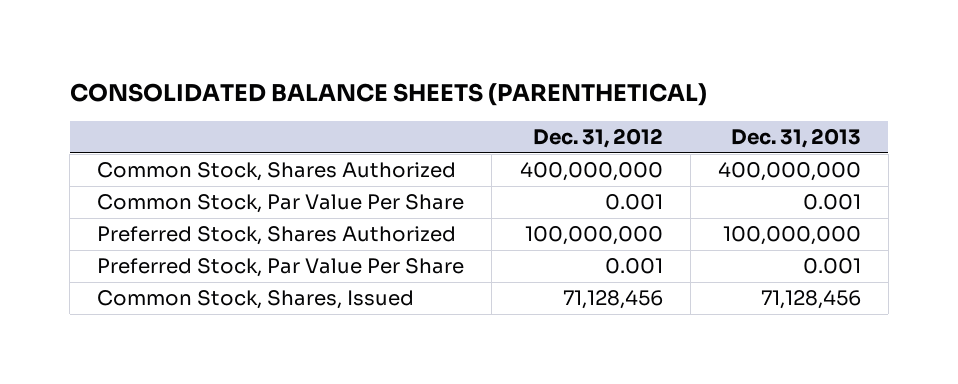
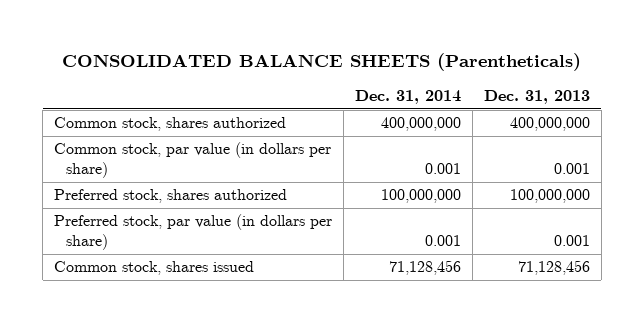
- CONSOLIDATED BALANCE SHEETS (PARENTHETICAL)
+ CONSOLIDATED BALANCE SHEETS (Parentheticals)
- | Dec. 31, 2012 | Dec. 31, 2013
+ | Dec. 31, 2014 | Dec. 31, 2013
- Common Stock, Shares Authorized | 400,000,000 | 400,000,000
- Common Stock, Par Value Per Share | 0.001 | 0.001
- Preferred Stock, Shares Authorized | 100,000,000 | 100,000,000
- Preferred Stock, Par Value Per Share | 0.001 | 0.001
- Common Stock, Shares, Issued | 71,128,456 | 71,128,456
+ Common stock, shares authorized | 400,000,000 | 400,000,000
+ Common stock, par value (in dollars per share) | 0.001 | 0.001
+ Preferred stock, shares authorized | 100,000,000 | 100,000,000
+ Preferred stock, par value (in dollars per share) | 0.001 | 0.001
+ Common stock, shares issued | 71,128,456 | 71,128,456

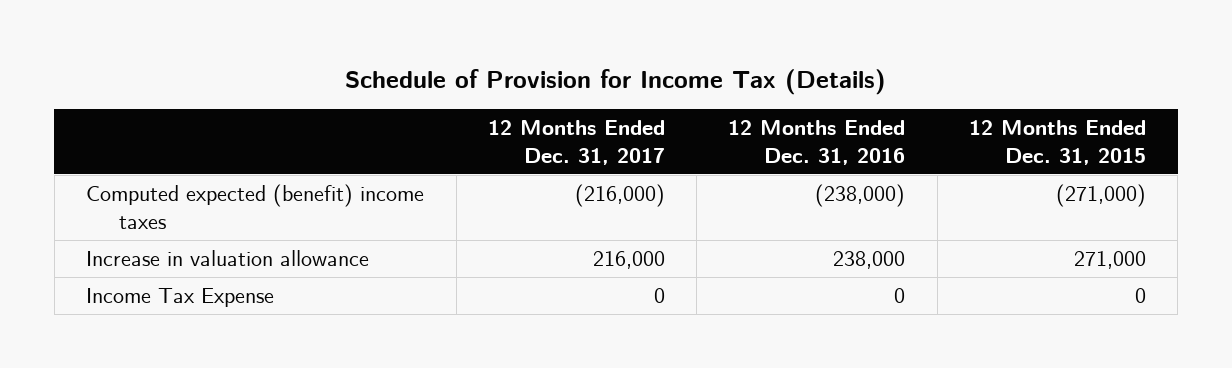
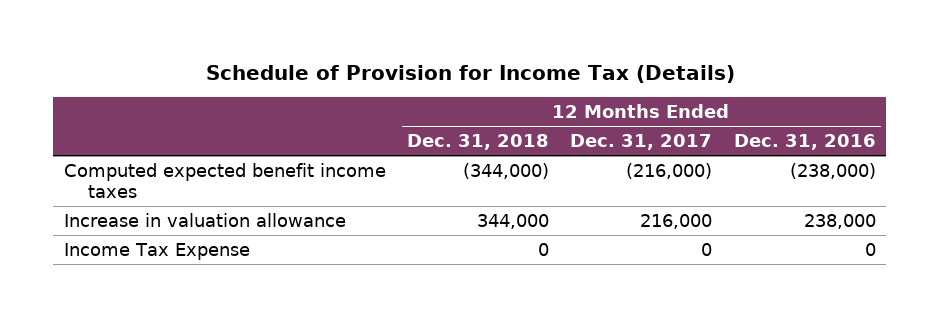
- | 12 Months Ended Dec. 31, 2017 | 12 Months Ended Dec. 31, 2016 | 12 Months Ended Dec. 31, 2015
+ | 12 Months Ended Dec. 31, 2018 | 12 Months Ended Dec. 31, 2017 | 12 Months Ended Dec. 31, 2016
- Computed expected (benefit) income taxes | (216,000) | (238,000) | (271,000)
+ Computed expected benefit income taxes | (344,000) | (216,000) | (238,000)

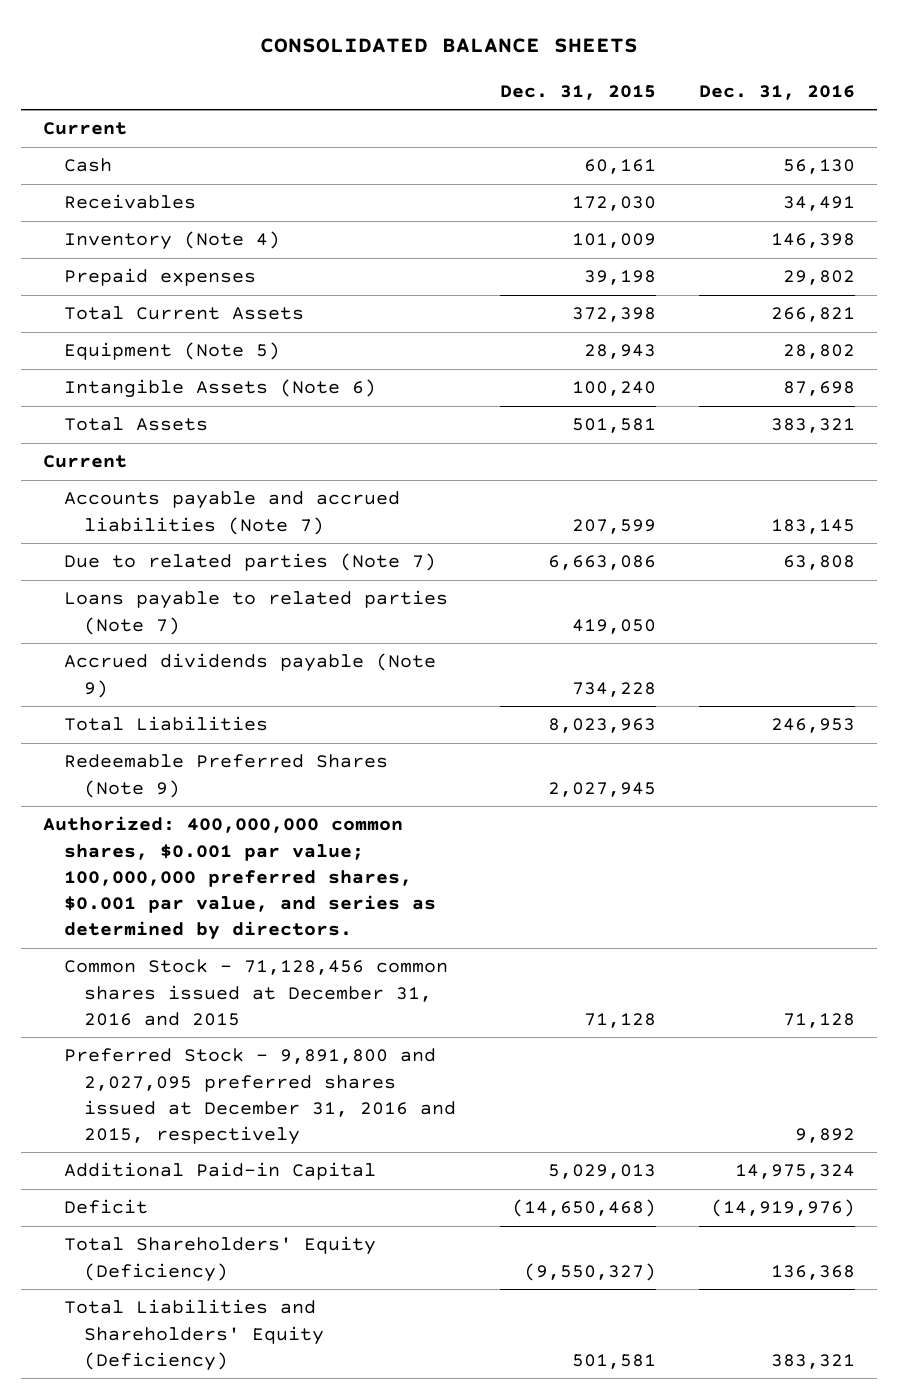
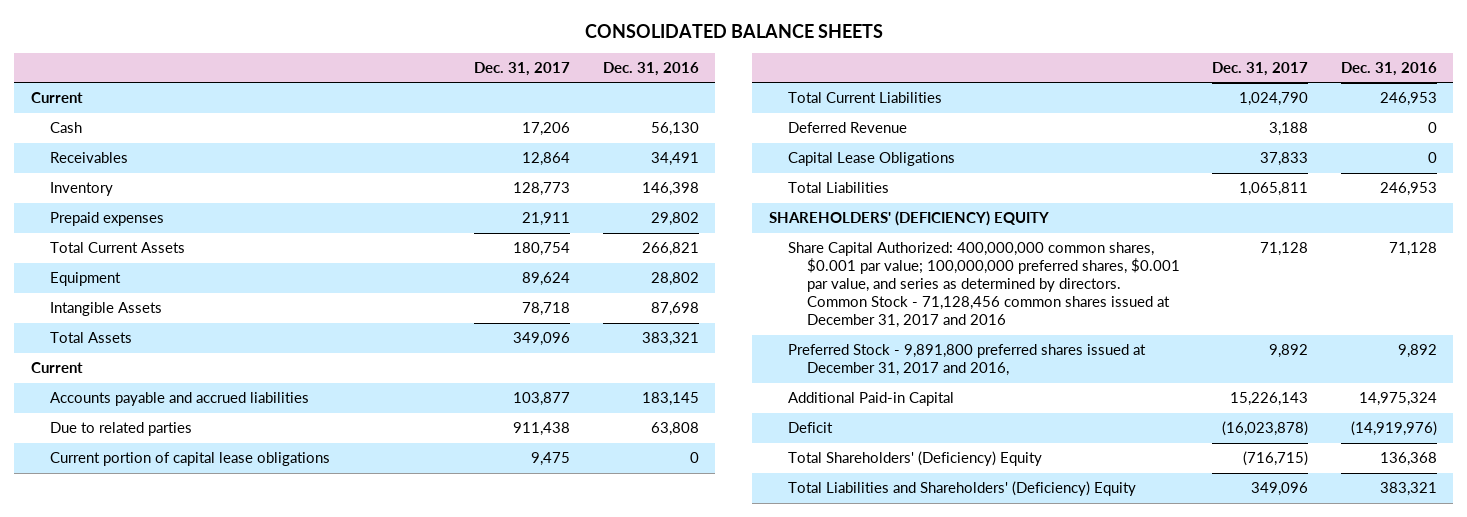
- | Dec. 31, 2015 | Dec. 31, 2016
+ | Dec. 31, 2017 | Dec. 31, 2016
- Inventory (Note 4) | 101,009 | 146,398
+ Inventory | 128,773 | 146,398
- Equipment (Note 5) | 28,943 | 28,802
- Intangible Assets (Note 6) | 100,240 | 87,698
+ Equipment | 89,624 | 28,802
+ Intangible Assets | 78,718 | 87,698
- Accounts payable and accrued liabilities (Note 7) | 207,599 | 183,145
- Due to related parties (Note 7) | 6,663,086 | 63,808
- Loans payable to related parties (Note 7) | 419,050 |
- Accrued dividends payable (Note 9) | 734,228 |
+ Accounts payable and accrued liabilities | 103,877 | 183,145
+ Due to related parties | 911,438 | 63,808
+ Current portion of capital lease obligations | 9,475 | 0
+ Total Current Liabilities | 1,024,790 | 246,953
+ Deferred Revenue | 3,188 | 0
+ Capital Lease Obligations | 37,833 | 0
- Redeemable Preferred Shares (Note 9) | 2,027,945 |
- Authorized: 400,000,000 common shares, $0.001 par value; 100,000,000 preferred shares, $0.001 par value, and series as determined by directors.
- Common Stock - 71,128,456 common shares issued at December 31, 2016 and 2015 | 71,128 | 71,128
- Preferred Stock - 9,891,800 and 2,027,095 preferred shares issued at December 31, 2016 and 2015, respectively | | 9,892
+ SHAREHOLDERS' (DEFICIENCY) EQUITY
+ Share Capital Authorized: 400,000,000 common shares, $0.001 par value; 100,000,000 preferred shares, $0.001 par value, and series as determined by directors. Common Stock - 71,128,456 common shares issued at December 31, 2017 and 2016 | 71,128 | 71,128
+ Preferred Stock - 9,891,800 preferred shares issued at December 31, 2017 and 2016, | 9,892 | 9,892
- Total Shareholders' Equity (Deficiency) | (9,550,327) | 136,368
- Total Liabilities and Shareholders' Equity (Deficiency) | 501,581 | 383,321
+ Total Shareholders' (Deficiency) Equity | (716,715) | 136,368
+ Total Liabilities and Shareholders' (Deficiency) Equity | 349,096 | 383,321

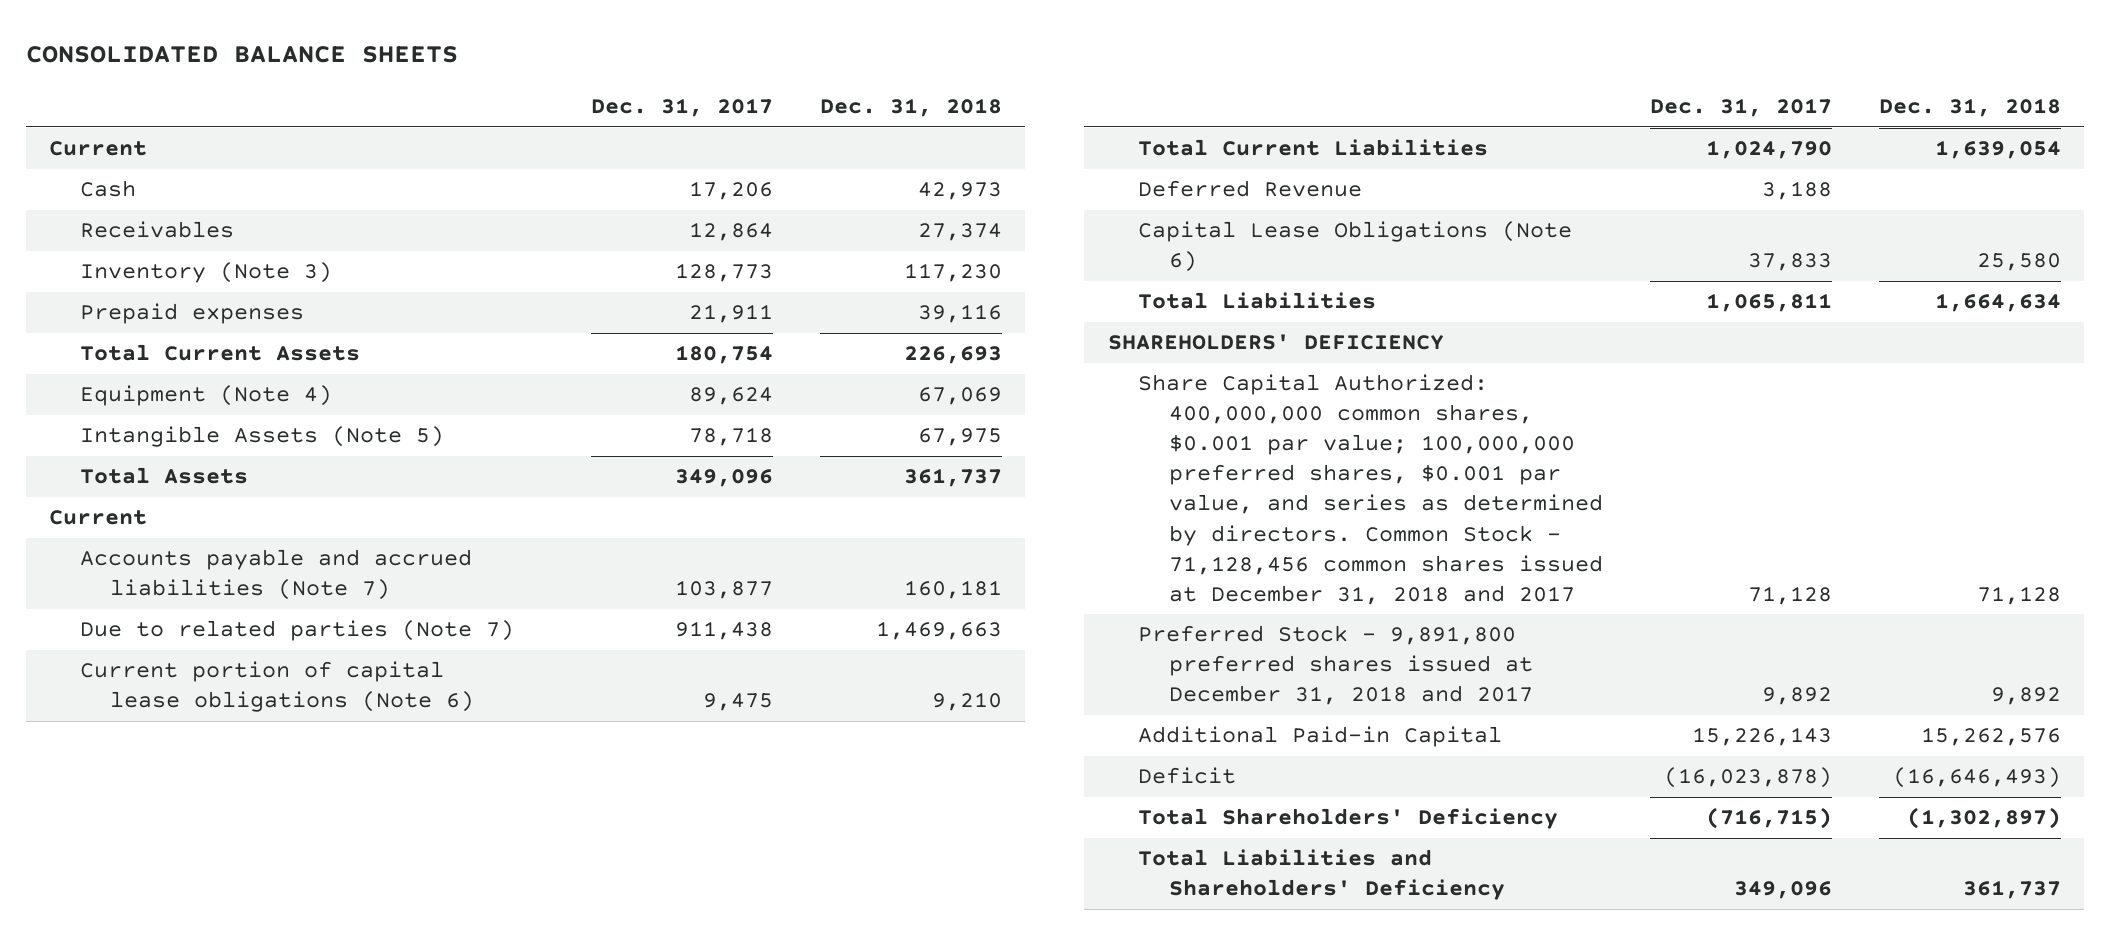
- | Dec. 31, 2017 | Dec. 31, 2016
+ | Dec. 31, 2017 | Dec. 31, 2018
- Inventory | 128,773 | 146,398
+ Inventory (Note 3) | 128,773 | 117,230
- Equipment | 89,624 | 28,802
- Intangible Assets | 78,718 | 87,698
+ Equipment (Note 4) | 89,624 | 67,069
+ Intangible Assets (Note 5) | 78,718 | 67,975
- Accounts payable and accrued liabilities | 103,877 | 183,145
- Due to related parties | 911,438 | 63,808
- Current portion of capital lease obligations | 9,475 | 0
+ Accounts payable and accrued liabilities (Note 7) | 103,877 | 160,181
+ Due to related parties (Note 7) | 911,438 | 1,469,663
+ Current portion of capital lease obligations (Note 6) | 9,475 | 9,210
- Capital Lease Obligations | 37,833 | 0
+ Capital Lease Obligations (Note 6) | 37,833 | 25,580
- SHAREHOLDERS' (DEFICIENCY) EQUITY
- Share Capital Authorized: 400,000,000 common shares, $0.001 par value; 100,000,000 preferred shares, $0.001 par value, and series as determined by directors. Common Stock - 71,128,456 common shares issued at December 31, 2017 and 2016 | 71,128 | 71,128
- Preferred Stock - 9,891,800 preferred shares issued at December 31, 2017 and 2016, | 9,892 | 9,892
+ SHAREHOLDERS' DEFICIENCY
+ Share Capital Authorized: 400,000,000 common shares, $0.001 par value; 100,000,000 preferred shares, $0.001 par value, and series as determined by directors. Common Stock - 71,128,456 common shares issued at December 31, 2018 and 2017 | 71,128 | 71,128
+ Preferred Stock - 9,891,800 preferred shares issued at December 31, 2018 and 2017 | 9,892 | 9,892
- Total Shareholders' (Deficiency) Equity | (716,715) | 136,368
- Total Liabilities and Shareholders' (Deficiency) Equity | 349,096 | 383,321
+ Total Shareholders' Deficiency | (716,715) | (1,302,897)
+ Total Liabilities and Shareholders' Deficiency | 349,096 | 361,737

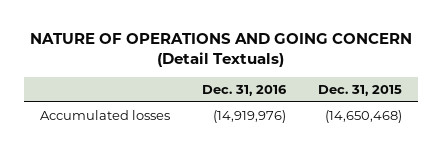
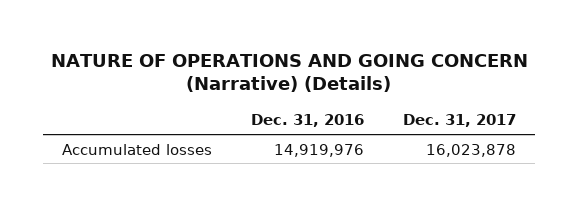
- NATURE OF OPERATIONS AND GOING CONCERN (Detail Textuals)
+ NATURE OF OPERATIONS AND GOING CONCERN (Narrative) (Details)
- | Dec. 31, 2016 | Dec. 31, 2015
+ | Dec. 31, 2016 | Dec. 31, 2017
- Accumulated losses | (14,919,976) | (14,650,468)
+ Accumulated losses | 14,919,976 | 16,023,878

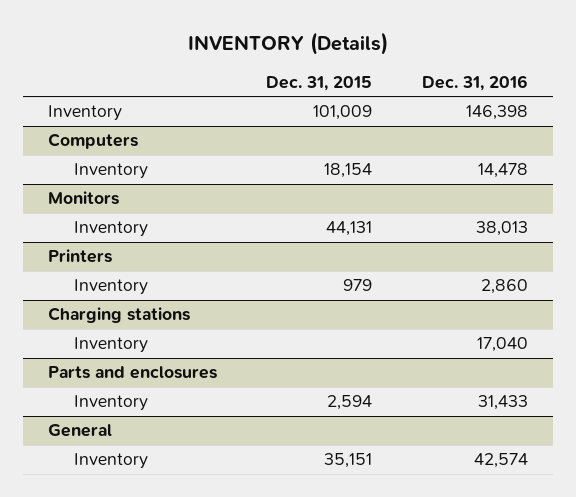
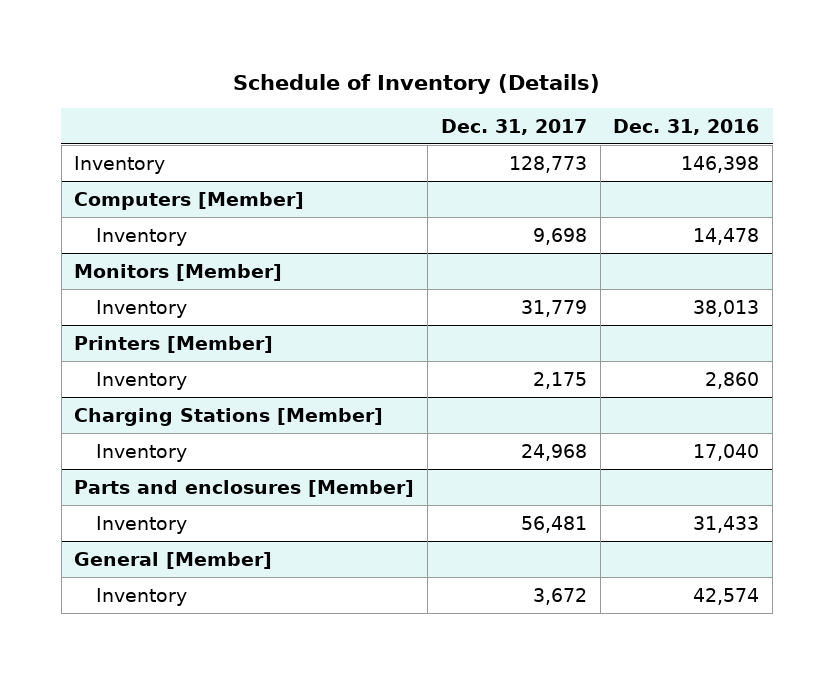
- INVENTORY (Details)
+ Schedule of Inventory (Details)
- | Dec. 31, 2015 | Dec. 31, 2016
+ | Dec. 31, 2017 | Dec. 31, 2016
- Computers
+ Computers [Member]
- Monitors
+ Monitors [Member]
- Printers
+ Printers [Member]
- Charging stations
+ Charging Stations [Member]
- Parts and enclosures
+ Parts and enclosures [Member]
- General
+ General [Member]

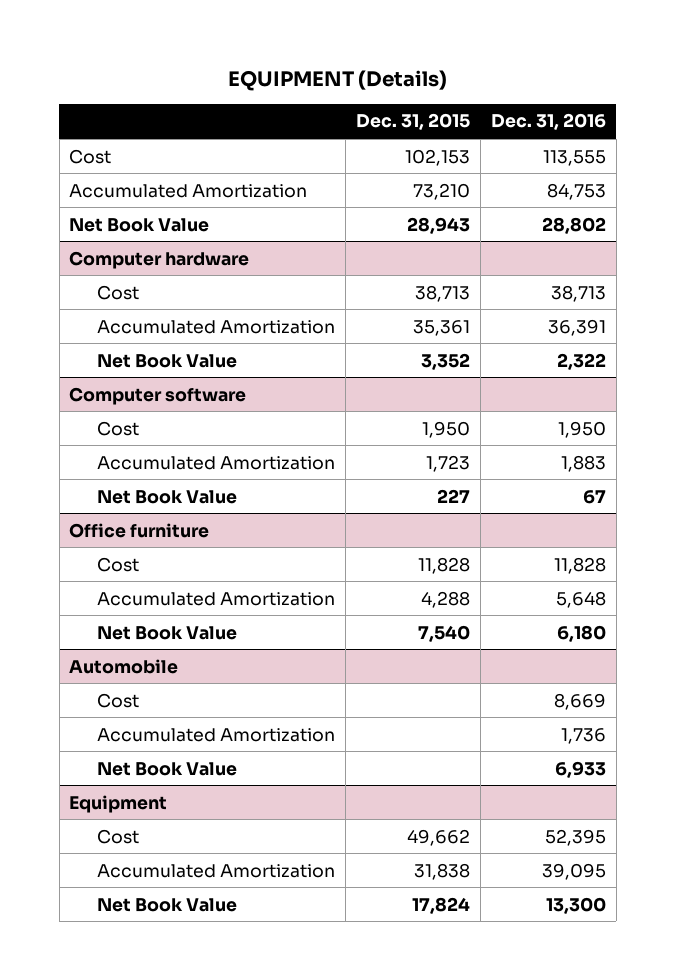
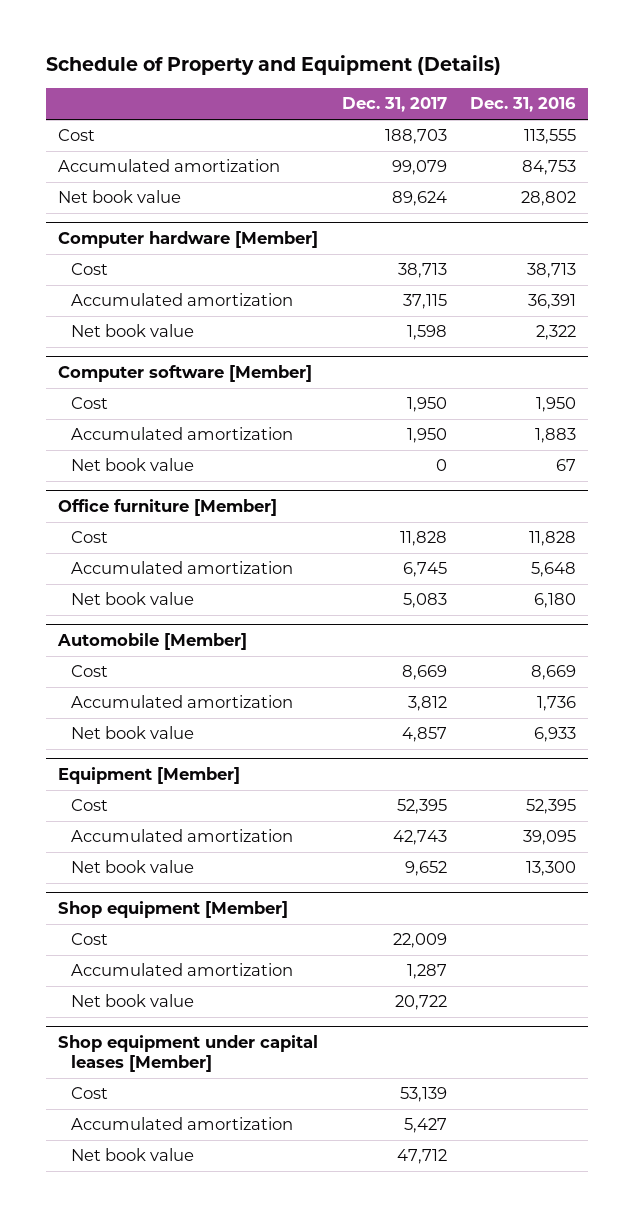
- EQUIPMENT (Details)
+ Schedule of Property and Equipment (Details)
- | Dec. 31, 2015 | Dec. 31, 2016
+ | Dec. 31, 2017 | Dec. 31, 2016
- Accumulated Amortization | 73,210 | 84,753
- Net Book Value | 28,943 | 28,802
- Computer hardware
+ Accumulated amortization | 99,079 | 84,753
+ Net book value | 89,624 | 28,802
+ Computer hardware [Member]
- Accumulated Amortization | 35,361 | 36,391
- Net Book Value | 3,352 | 2,322
- Computer software
+ Accumulated amortization | 37,115 | 36,391
+ Net book value | 1,598 | 2,322
+ Computer software [Member]
- Accumulated Amortization | 1,723 | 1,883
- Net Book Value | 227 | 67
- Office furniture
+ Accumulated amortization | 1,950 | 1,883
+ Net book value | 0 | 67
+ Office furniture [Member]
- Accumulated Amortization | 4,288 | 5,648
- Net Book Value | 7,540 | 6,180
- Automobile
+ Accumulated amortization | 6,745 | 5,648
+ Net book value | 5,083 | 6,180
+ Automobile [Member]
- Accumulated Amortization | | 1,736
- Net Book Value | | 6,933
- Equipment
+ Accumulated amortization | 3,812 | 1,736
+ Net book value | 4,857 | 6,933
+ Equipment [Member]
- Accumulated Amortization | 31,838 | 39,095
- Net Book Value | 17,824 | 13,300
+ Accumulated amortization | 42,743 | 39,095
+ Net book value | 9,652 | 13,300
+ Shop equipment [Member]
+ Cost | 22,009 |
+ Accumulated amortization | 1,287 |
+ Net book value | 20,722 |
+ Shop equipment under capital leases [Member]
+ Cost | 53,139 |
+ Accumulated amortization | 5,427 |
+ Net book value | 47,712 |

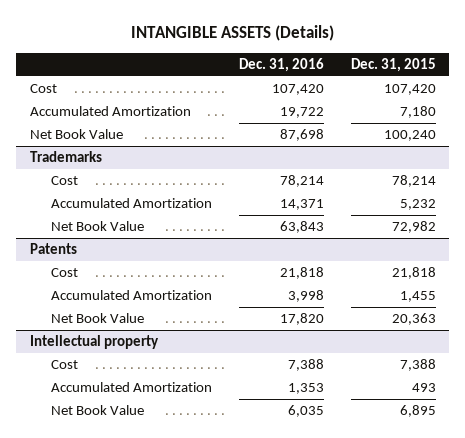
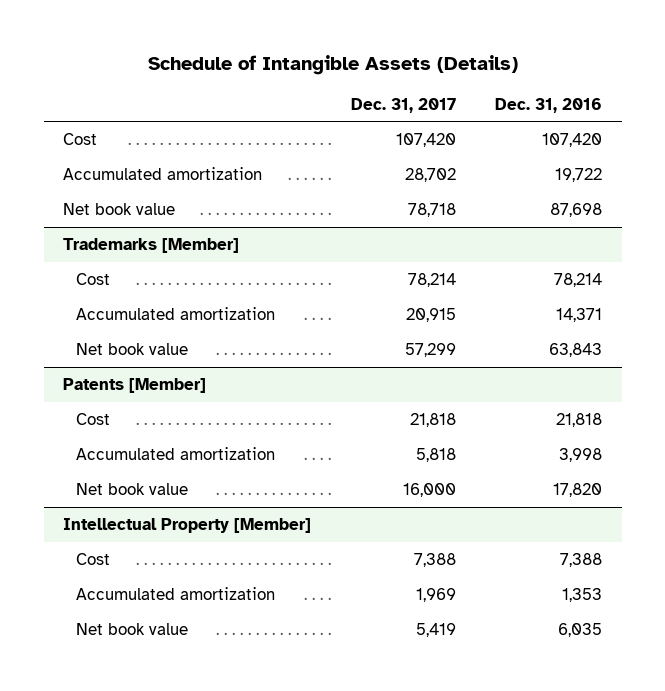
- INTANGIBLE ASSETS (Details)
+ Schedule of Intangible Assets (Details)
- | Dec. 31, 2016 | Dec. 31, 2015
+ | Dec. 31, 2017 | Dec. 31, 2016
- Accumulated Amortization | 19,722 | 7,180
- Net Book Value | 87,698 | 100,240
- Trademarks
+ Accumulated amortization | 28,702 | 19,722
+ Net book value | 78,718 | 87,698
+ Trademarks [Member]
- Accumulated Amortization | 14,371 | 5,232
- Net Book Value | 63,843 | 72,982
- Patents
+ Accumulated amortization | 20,915 | 14,371
+ Net book value | 57,299 | 63,843
+ Patents [Member]
- Accumulated Amortization | 3,998 | 1,455
- Net Book Value | 17,820 | 20,363
- Intellectual property
+ Accumulated amortization | 5,818 | 3,998
+ Net book value | 16,000 | 17,820
+ Intellectual Property [Member]
- Accumulated Amortization | 1,353 | 493
- Net Book Value | 6,035 | 6,895
+ Accumulated amortization | 1,969 | 1,353
+ Net book value | 5,419 | 6,035

